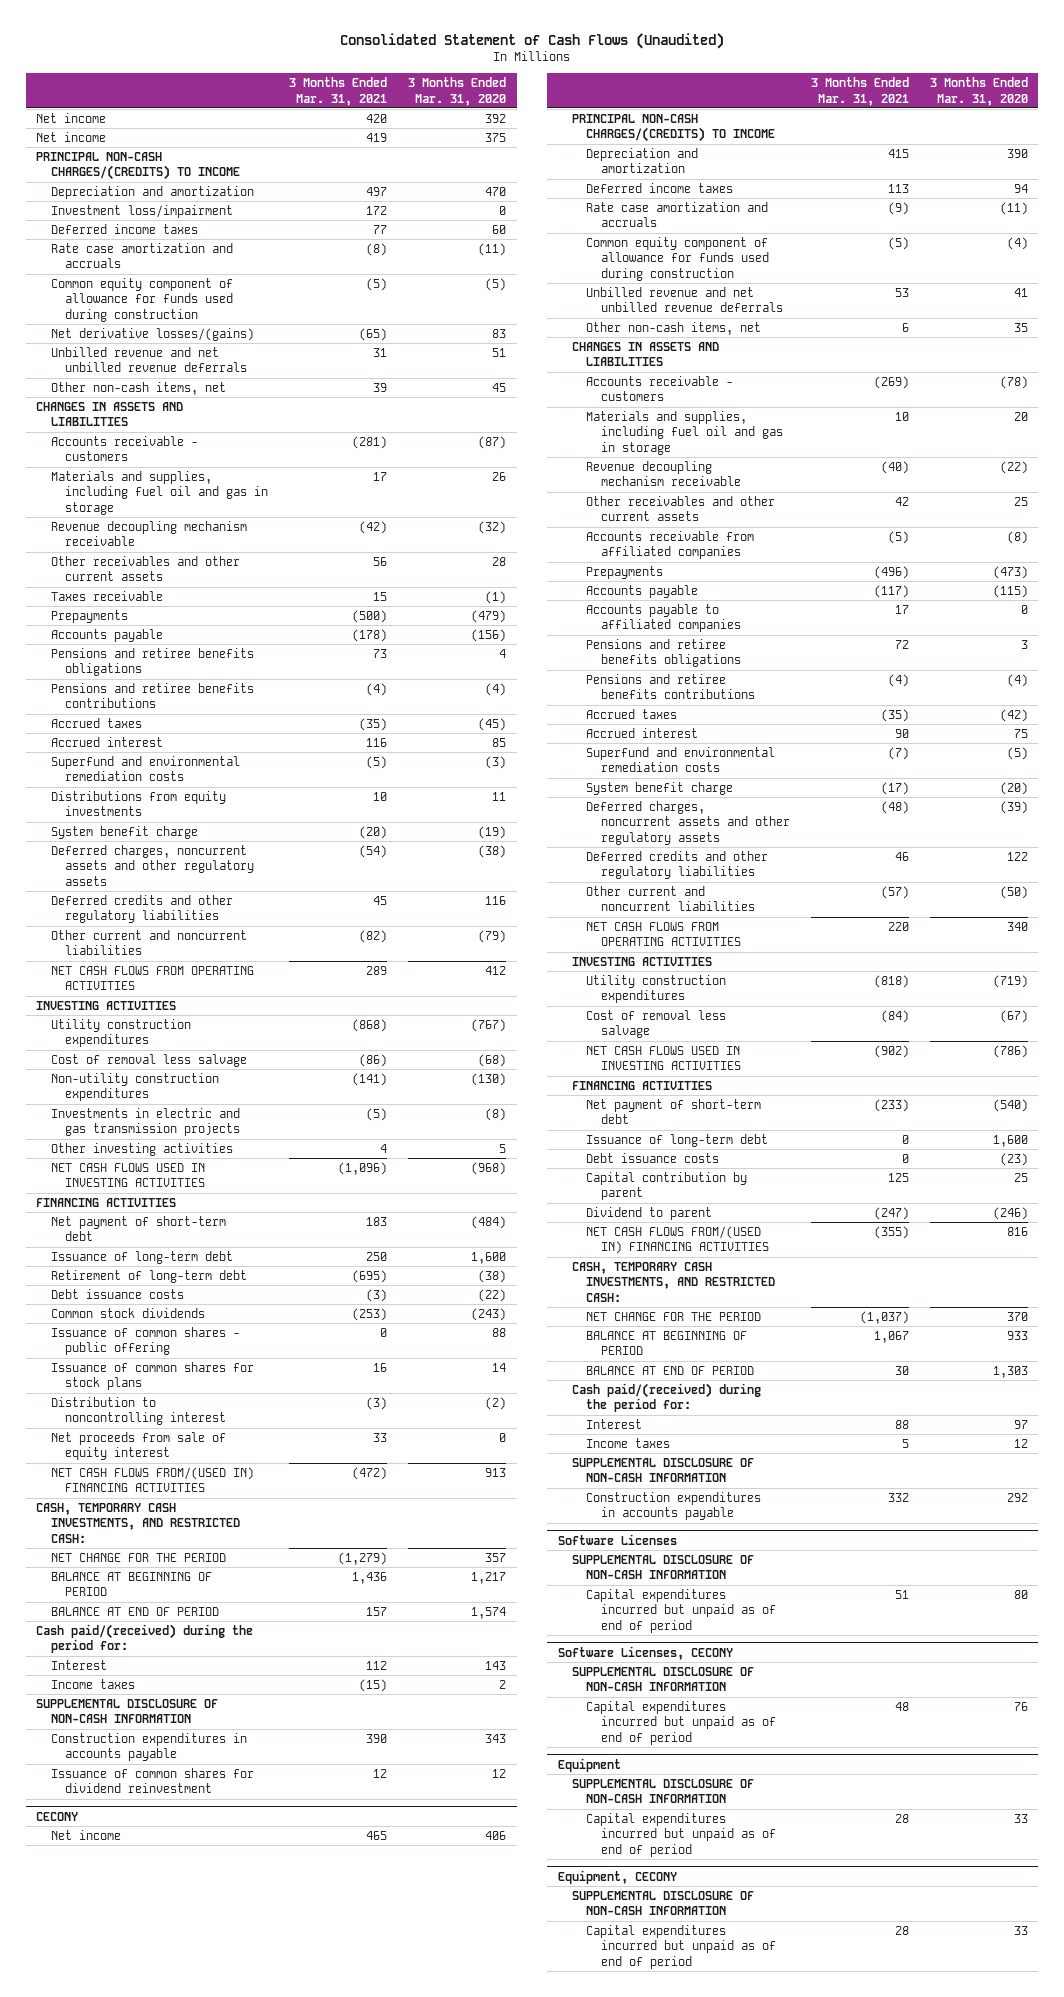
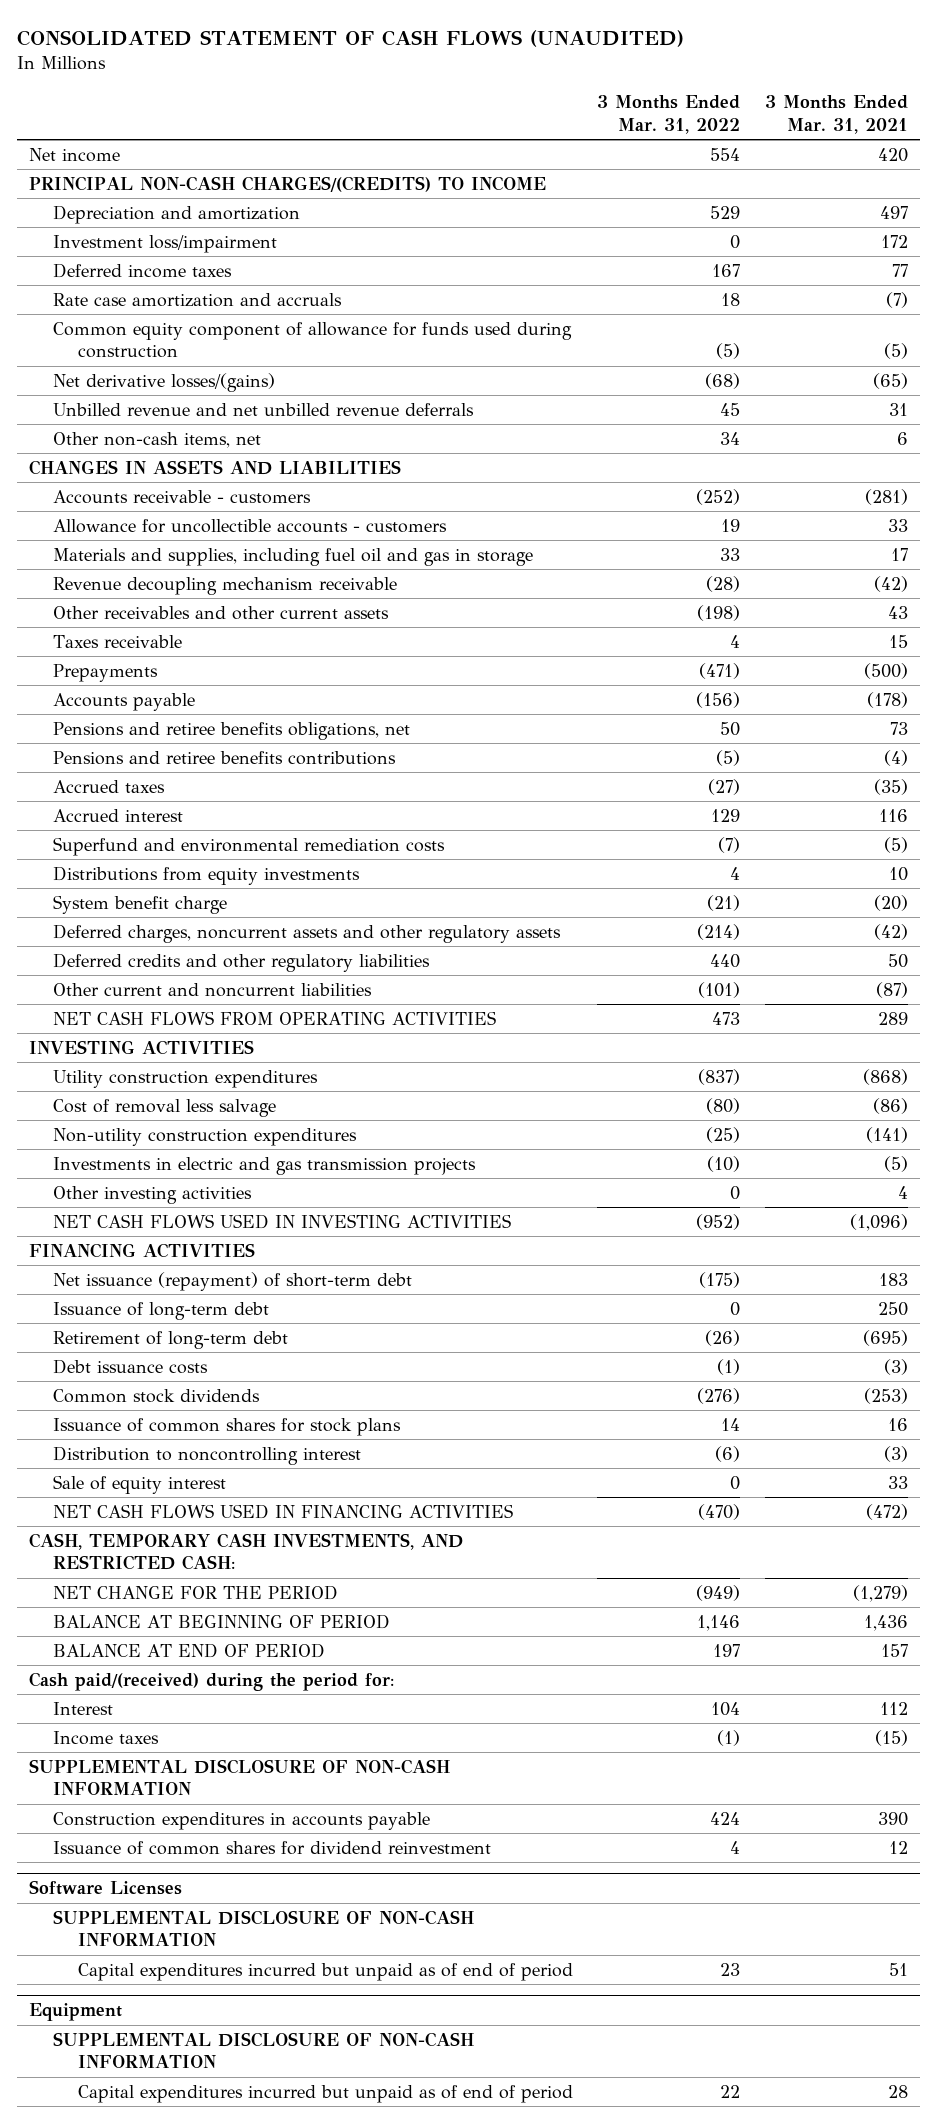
- Consolidated Statement of Cash Flows (Unaudited)
+ CONSOLIDATED STATEMENT OF CASH FLOWS (UNAUDITED)
- | 3 Months Ended Mar. 31, 2021 | 3 Months Ended Mar. 31, 2020
+ | 3 Months Ended Mar. 31, 2022 | 3 Months Ended Mar. 31, 2021
- Net income | 419 | 375
- Rate case amortization and accruals | (8) | (11)
+ Rate case amortization and accruals | 18 | (7)
- Other non-cash items, net | 39 | 45
+ Other non-cash items, net | 34 | 6
+ Allowance for uncollectible accounts - customers | 19 | 33
- Other receivables and other current assets | 56 | 28
+ Other receivables and other current assets | (198) | 43
- Pensions and retiree benefits obligations | 73 | 4
+ Pensions and retiree benefits obligations, net | 50 | 73
- Deferred charges, noncurrent assets and other regulatory assets | (54) | (38)
- Deferred credits and other regulatory liabilities | 45 | 116
- Other current and noncurrent liabilities | (82) | (79)
+ Deferred charges, noncurrent assets and other regulatory assets | (214) | (42)
+ Deferred credits and other regulatory liabilities | 440 | 50
+ Other current and noncurrent liabilities | (101) | (87)
- Net payment of short-term debt | 183 | (484)
+ Net issuance (repayment) of short-term debt | (175) | 183
- Issuance of common shares - public offering | 0 | 88
- Net proceeds from sale of equity interest | 33 | 0
- NET CASH FLOWS FROM/(USED IN) FINANCING ACTIVITIES | (472) | 913
+ Sale of equity interest | 0 | 33
+ NET CASH FLOWS USED IN FINANCING ACTIVITIES | (470) | (472)
- CECONY
- Net income | 465 | 406
- PRINCIPAL NON-CASH CHARGES/(CREDITS) TO INCOME
- Depreciation and amortization | 415 | 390
- Deferred income taxes | 113 | 94
- Rate case amortization and accruals | (9) | (11)
- Common equity component of allowance for funds used during construction | (5) | (4)
- Unbilled revenue and net unbilled revenue deferrals | 53 | 41
- Other non-cash items, net | 6 | 35
- CHANGES IN ASSETS AND LIABILITIES
- Accounts receivable - customers | (269) | (78)
- Materials and supplies, including fuel oil and gas in storage | 10 | 20
- Revenue decoupling mechanism receivable | (40) | (22)
- Other receivables and other current assets | 42 | 25
- Accounts receivable from affiliated companies | (5) | (8)
- Prepayments | (496) | (473)
- Accounts payable | (117) | (115)
- Accounts payable to affiliated companies | 17 | 0
- Pensions and retiree benefits obligations | 72 | 3
- Pensions and retiree benefits contributions | (4) | (4)
- Accrued taxes | (35) | (42)
- Accrued interest | 90 | 75
- Superfund and environmental remediation costs | (7) | (5)
- System benefit charge | (17) | (20)
- Deferred charges, noncurrent assets and other regulatory assets | (48) | (39)
- Deferred credits and other regulatory liabilities | 46 | 122
- Other current and noncurrent liabilities | (57) | (50)
- NET CASH FLOWS FROM OPERATING ACTIVITIES | 220 | 340
- INVESTING ACTIVITIES
- Utility construction expenditures | (818) | (719)
- Cost of removal less salvage | (84) | (67)
- NET CASH FLOWS USED IN INVESTING ACTIVITIES | (902) | (786)
- FINANCING ACTIVITIES
- Net payment of short-term debt | (233) | (540)
- Issuance of long-term debt | 0 | 1,600
- Debt issuance costs | 0 | (23)
- Capital contribution by parent | 125 | 25
- Dividend to parent | (247) | (246)
- NET CASH FLOWS FROM/(USED IN) FINANCING ACTIVITIES | (355) | 816
- CASH, TEMPORARY CASH INVESTMENTS, AND RESTRICTED CASH:
- NET CHANGE FOR THE PERIOD | (1,037) | 370
- BALANCE AT BEGINNING OF PERIOD | 1,067 | 933
- BALANCE AT END OF PERIOD | 30 | 1,303
- Cash paid/(received) during the period for:
- Interest | 88 | 97
- Income taxes | 5 | 12
- SUPPLEMENTAL DISCLOSURE OF NON-CASH INFORMATION
- Construction expenditures in accounts payable | 332 | 292
- Software Licenses, CECONY
- SUPPLEMENTAL DISCLOSURE OF NON-CASH INFORMATION
- Capital expenditures incurred but unpaid as of end of period | 48 | 76
- Equipment, CECONY
- SUPPLEMENTAL DISCLOSURE OF NON-CASH INFORMATION
- Capital expenditures incurred but unpaid as of end of period | 28 | 33

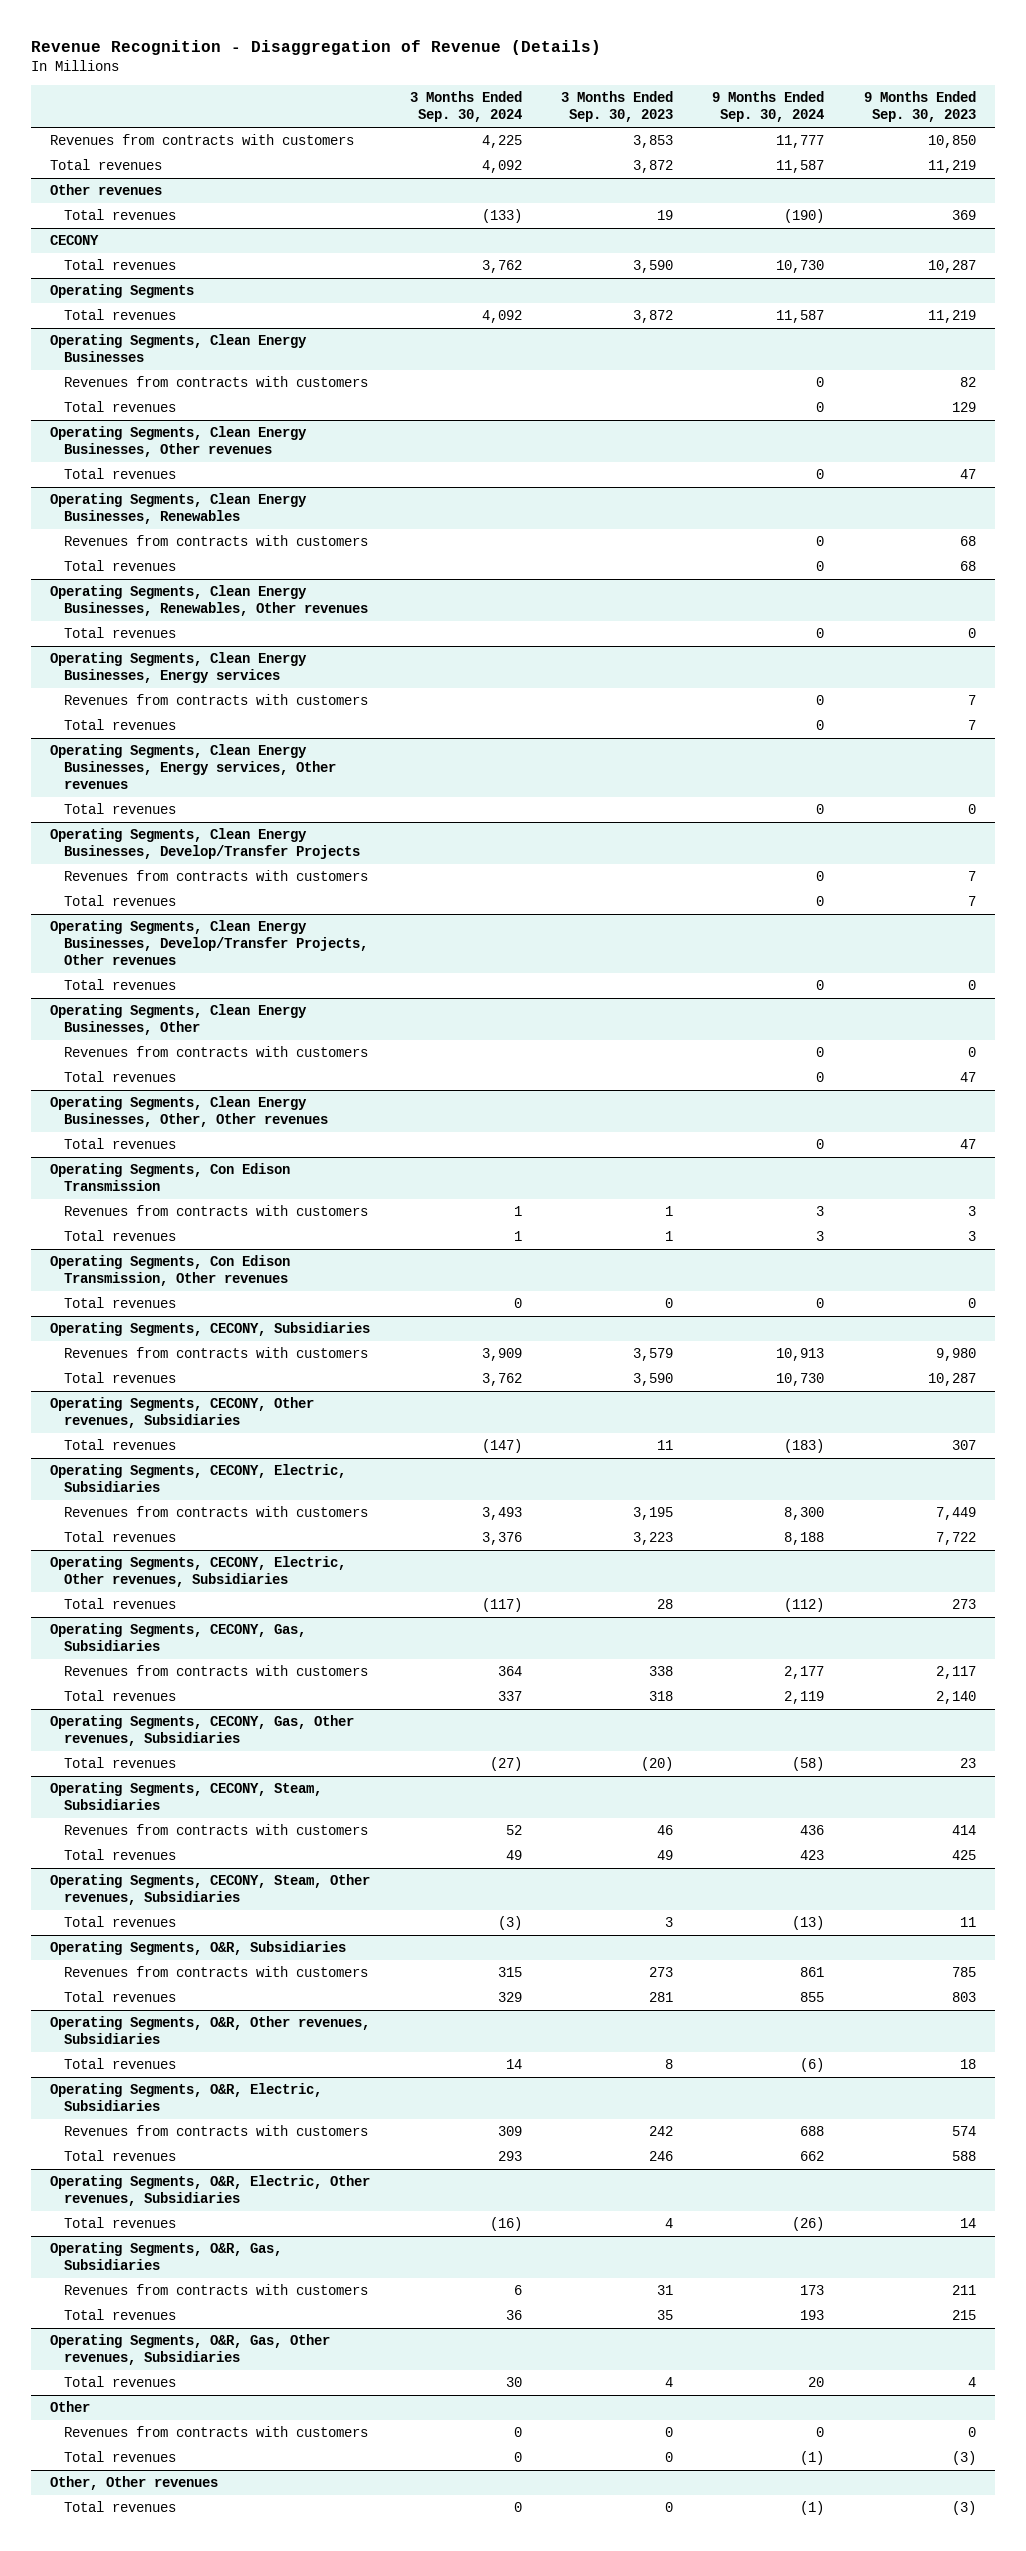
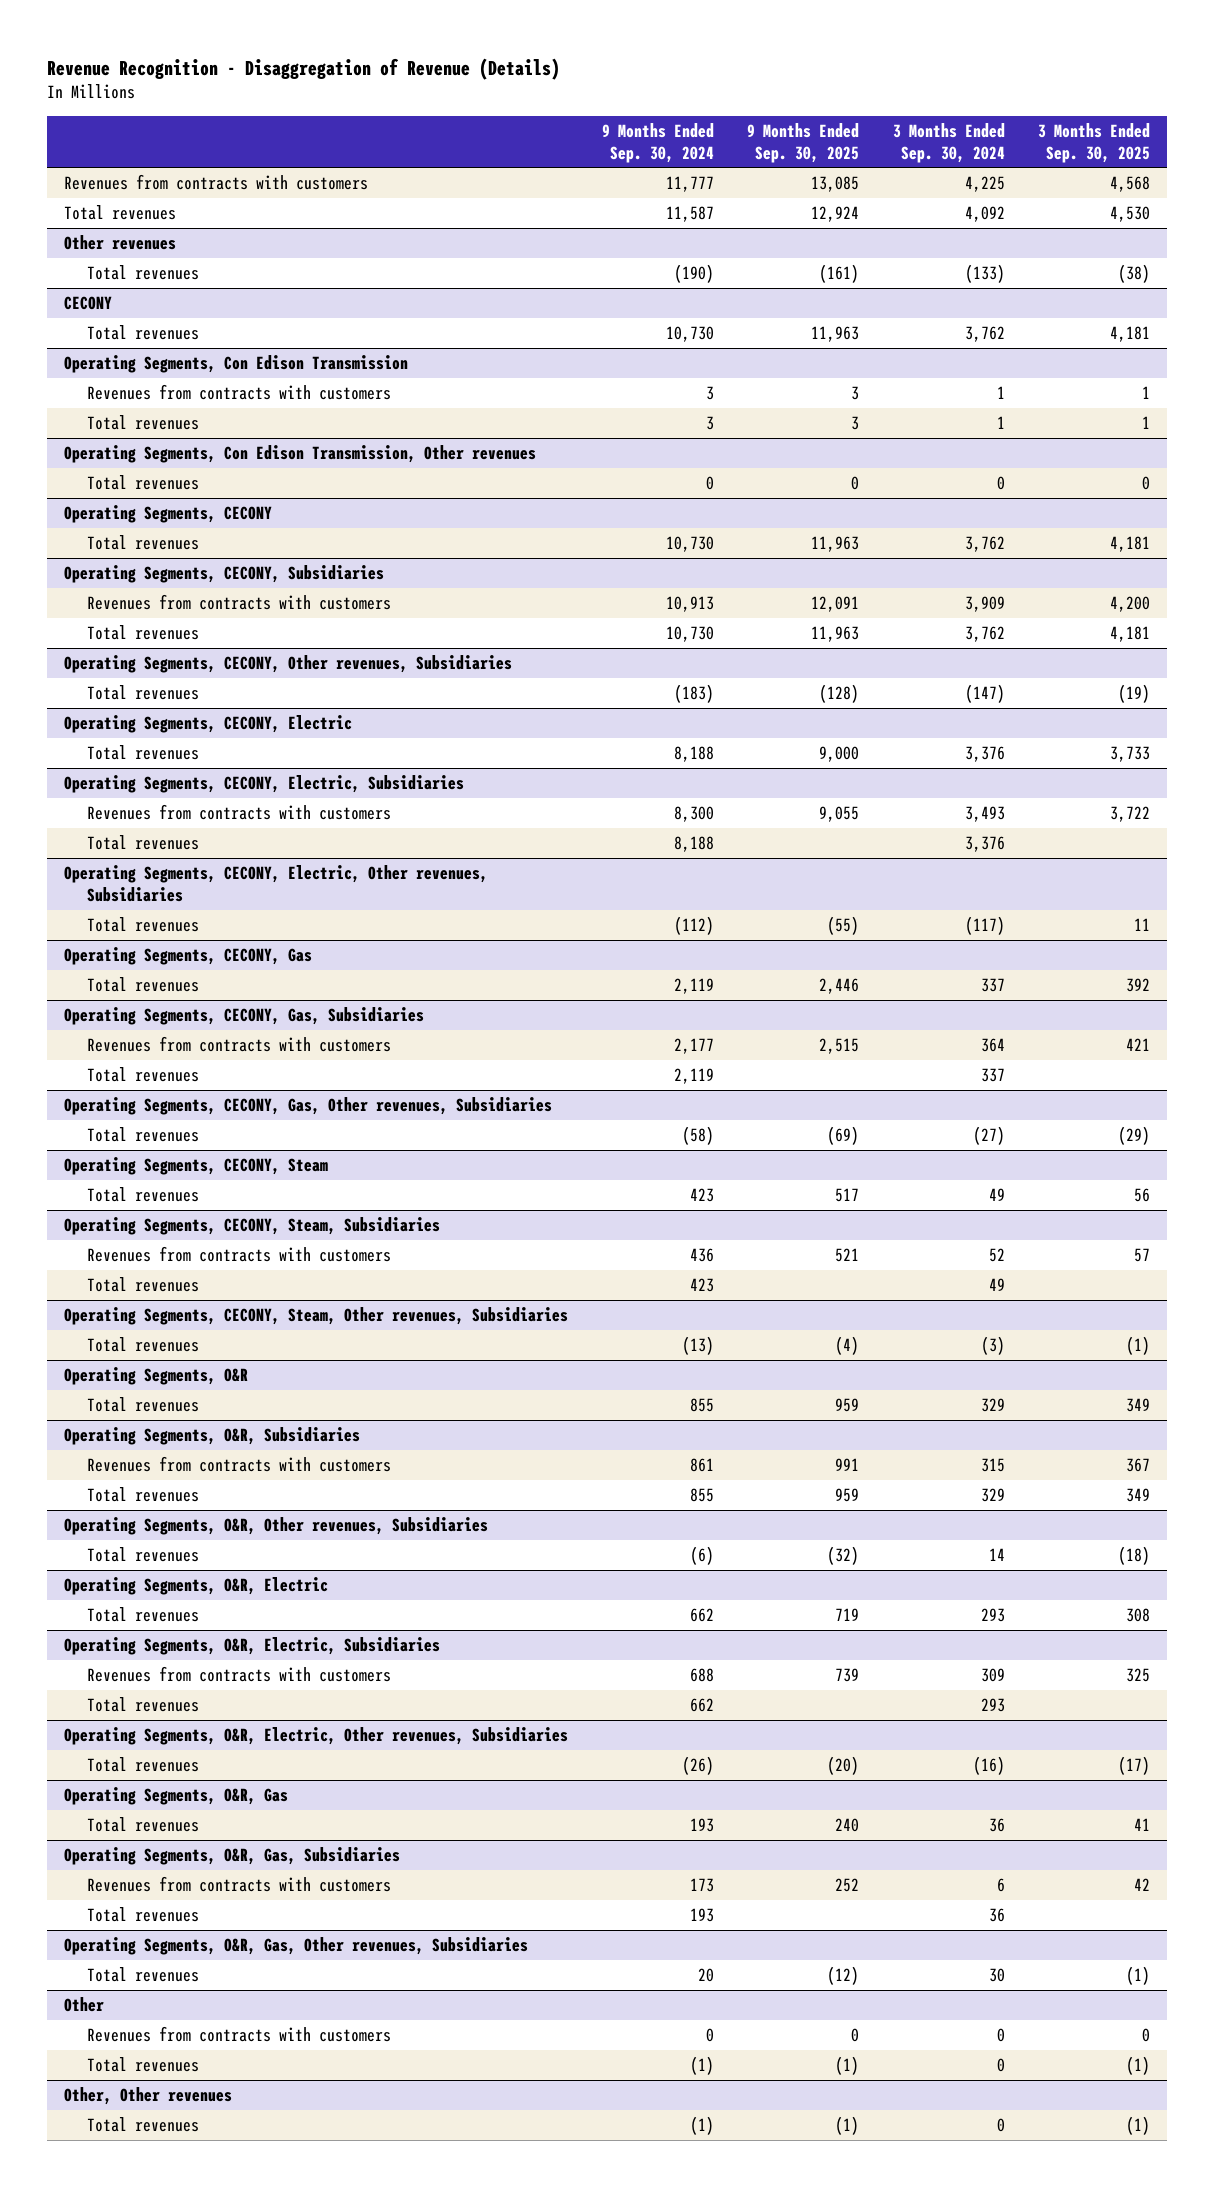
- | 3 Months Ended Sep. 30, 2024 | 3 Months Ended Sep. 30, 2023 | 9 Months Ended Sep. 30, 2024 | 9 Months Ended Sep. 30, 2023
+ | 9 Months Ended Sep. 30, 2024 | 9 Months Ended Sep. 30, 2025 | 3 Months Ended Sep. 30, 2024 | 3 Months Ended Sep. 30, 2025
- Operating Segments
- Total revenues | 4,092 | 3,872 | 11,587 | 11,219
- Operating Segments, Clean Energy Businesses
- Revenues from contracts with customers | | | 0 | 82
- Total revenues | | | 0 | 129
- Operating Segments, Clean Energy Businesses, Other revenues
- Total revenues | | | 0 | 47
- Operating Segments, Clean Energy Businesses, Renewables
- Revenues from contracts with customers | | | 0 | 68
- Total revenues | | | 0 | 68
- Operating Segments, Clean Energy Businesses, Renewables, Other revenues
- Total revenues | | | 0 | 0
- Operating Segments, Clean Energy Businesses, Energy services
- Revenues from contracts with customers | | | 0 | 7
- Total revenues | | | 0 | 7
- Operating Segments, Clean Energy Businesses, Energy services, Other revenues
- Total revenues | | | 0 | 0
- Operating Segments, Clean Energy Businesses, Develop/Transfer Projects
- Revenues from contracts with customers | | | 0 | 7
- Total revenues | | | 0 | 7
- Operating Segments, Clean Energy Businesses, Develop/Transfer Projects, Other revenues
- Total revenues | | | 0 | 0
- Operating Segments, Clean Energy Businesses, Other
- Revenues from contracts with customers | | | 0 | 0
- Total revenues | | | 0 | 47
- Operating Segments, Clean Energy Businesses, Other, Other revenues
- Total revenues | | | 0 | 47
+ Operating Segments, CECONY
+ Total revenues | 10,730 | 11,963 | 3,762 | 4,181
+ Operating Segments, CECONY, Electric
+ Total revenues | 8,188 | 9,000 | 3,376 | 3,733
+ Operating Segments, CECONY, Gas
+ Total revenues | 2,119 | 2,446 | 337 | 392
+ Operating Segments, CECONY, Steam
+ Total revenues | 423 | 517 | 49 | 56
+ Operating Segments, O&R
+ Total revenues | 855 | 959 | 329 | 349
+ Operating Segments, O&R, Electric
+ Total revenues | 662 | 719 | 293 | 308
+ Operating Segments, O&R, Gas
+ Total revenues | 193 | 240 | 36 | 41

